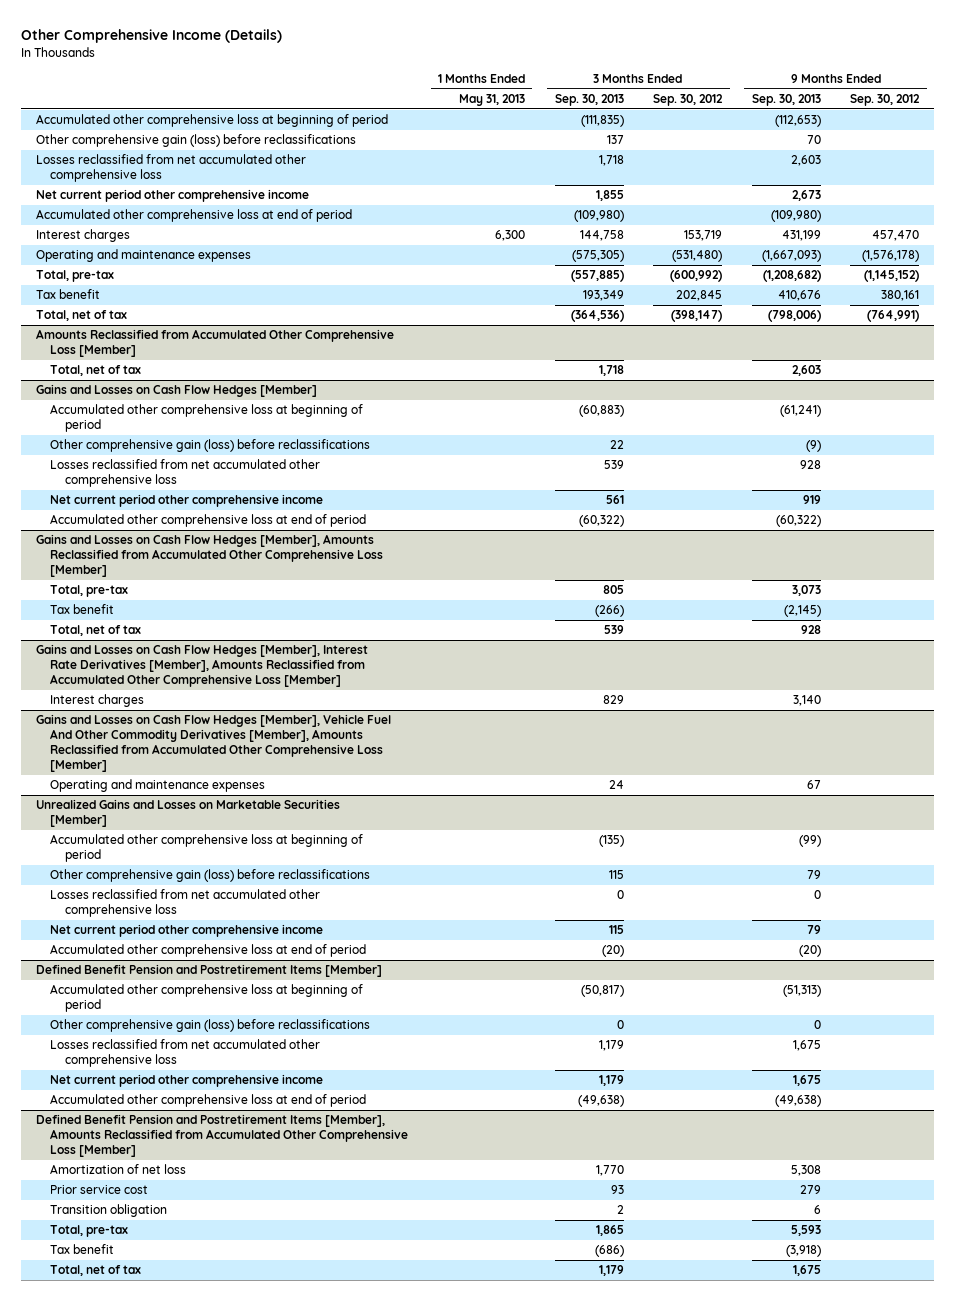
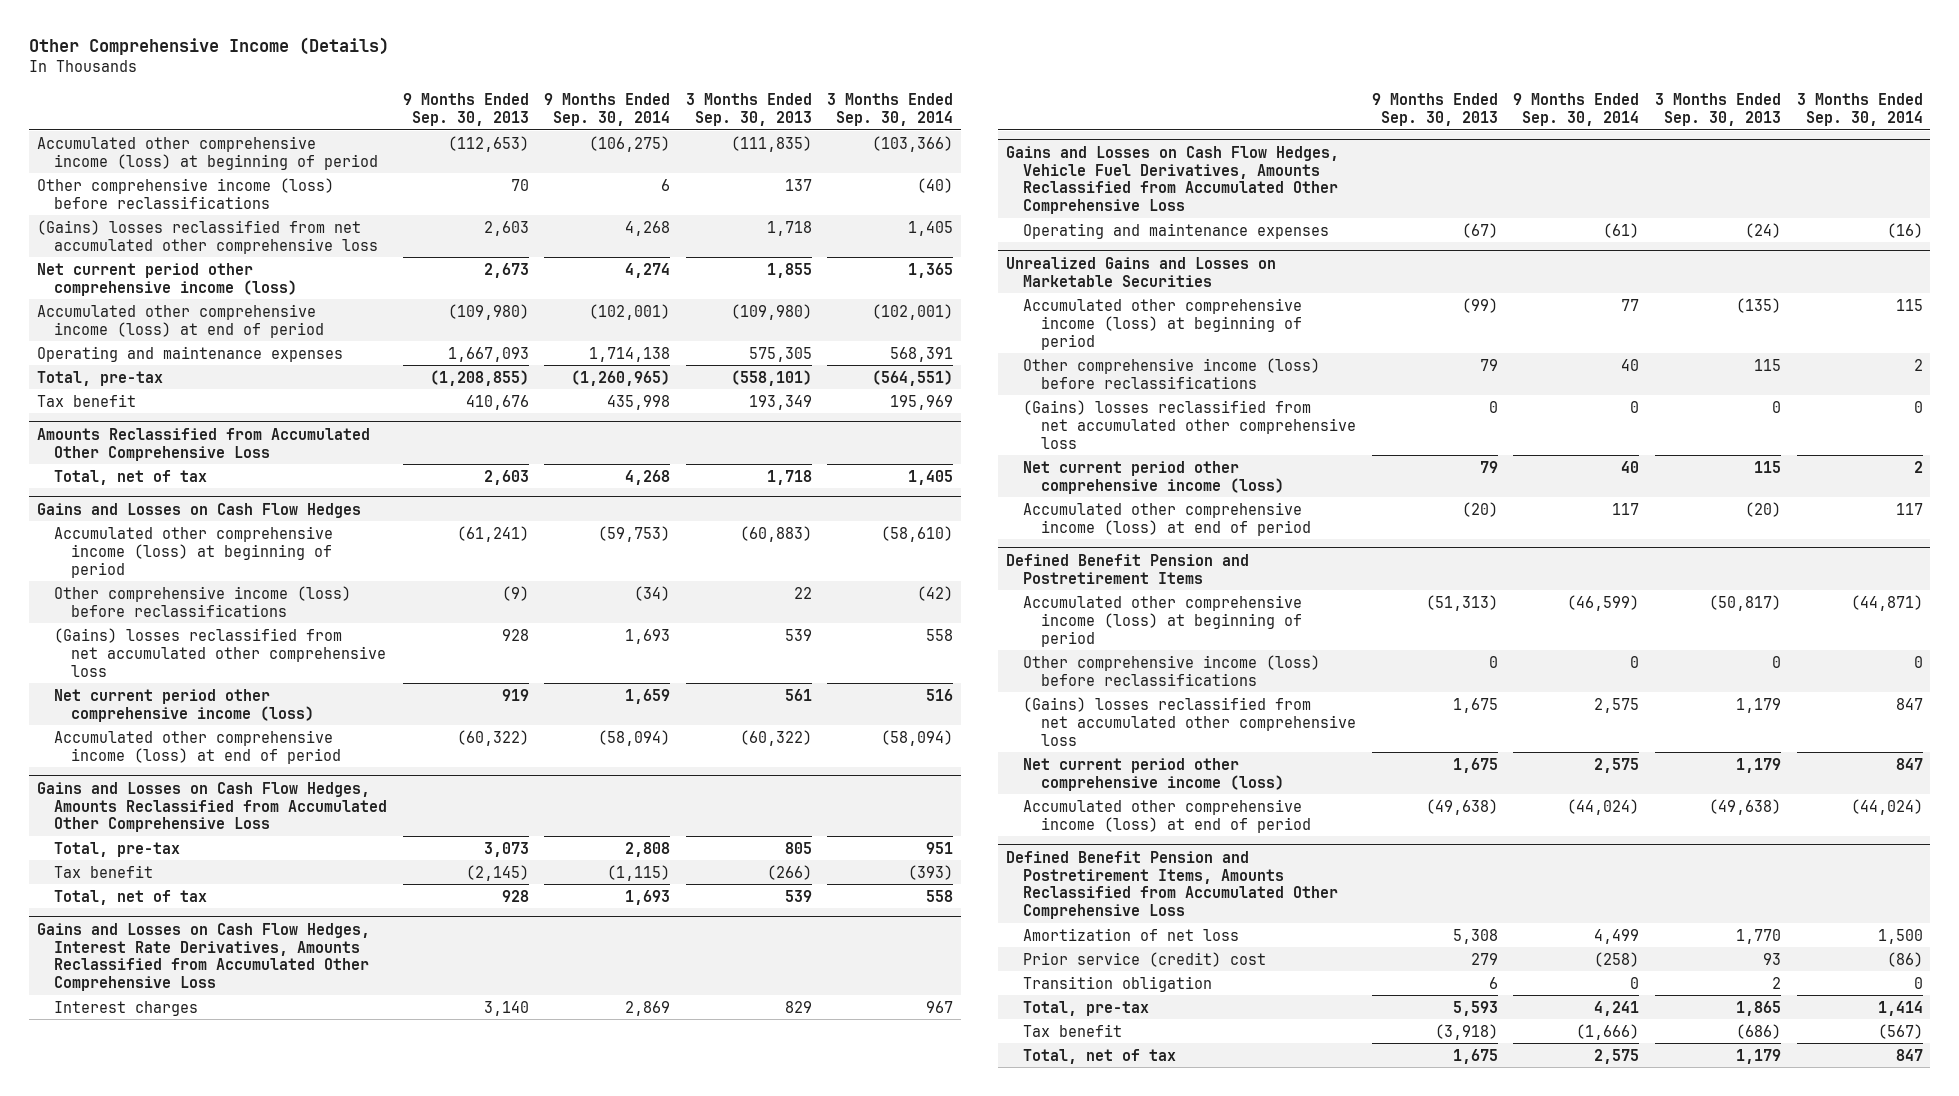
- | 1 Months Ended May 31, 2013 | 3 Months Ended Sep. 30, 2013 | 3 Months Ended Sep. 30, 2012 | 9 Months Ended Sep. 30, 2013 | 9 Months Ended Sep. 30, 2012
+ | 9 Months Ended Sep. 30, 2013 | 9 Months Ended Sep. 30, 2014 | 3 Months Ended Sep. 30, 2013 | 3 Months Ended Sep. 30, 2014
- Accumulated other comprehensive loss at beginning of period | | (111,835) | | (112,653) |
- Other comprehensive gain (loss) before reclassifications | | 137 | | 70 |
- Losses reclassified from net accumulated other comprehensive loss | | 1,718 | | 2,603 |
- Net current period other comprehensive income | | 1,855 | | 2,673 |
- Accumulated other comprehensive loss at end of period | | (109,980) | | (109,980) |
- Interest charges | 6,300 | 144,758 | 153,719 | 431,199 | 457,470
- Operating and maintenance expenses | | (575,305) | (531,480) | (1,667,093) | (1,576,178)
- Total, pre-tax | | (557,885) | (600,992) | (1,208,682) | (1,145,152)
+ Accumulated other comprehensive income (loss) at beginning of period | (112,653) | (106,275) | (111,835) | (103,366)
+ Other comprehensive income (loss) before reclassifications | 70 | 6 | 137 | (40)
+ (Gains) losses reclassified from net accumulated other comprehensive loss | 2,603 | 4,268 | 1,718 | 1,405
+ Net current period other comprehensive income (loss) | 2,673 | 4,274 | 1,855 | 1,365
+ Accumulated other comprehensive income (loss) at end of period | (109,980) | (102,001) | (109,980) | (102,001)
+ Operating and maintenance expenses | 1,667,093 | 1,714,138 | 575,305 | 568,391
+ Total, pre-tax | (1,208,855) | (1,260,965) | (558,101) | (564,551)
- Total, net of tax | | (364,536) | (398,147) | (798,006) | (764,991)
- Amounts Reclassified from Accumulated Other Comprehensive Loss [Member]
+ Amounts Reclassified from Accumulated Other Comprehensive Loss
- Gains and Losses on Cash Flow Hedges [Member]
- Accumulated other comprehensive loss at beginning of period | | (60,883) | | (61,241) |
- Other comprehensive gain (loss) before reclassifications | | 22 | | (9) |
- Losses reclassified from net accumulated other comprehensive loss | | 539 | | 928 |
- Net current period other comprehensive income | | 561 | | 919 |
- Accumulated other comprehensive loss at end of period | | (60,322) | | (60,322) |
- Gains and Losses on Cash Flow Hedges [Member], Amounts Reclassified from Accumulated Other Comprehensive Loss [Member]
+ Gains and Losses on Cash Flow Hedges
+ Accumulated other comprehensive income (loss) at beginning of period | (61,241) | (59,753) | (60,883) | (58,610)
+ Other comprehensive income (loss) before reclassifications | (9) | (34) | 22 | (42)
+ (Gains) losses reclassified from net accumulated other comprehensive loss | 928 | 1,693 | 539 | 558
+ Net current period other comprehensive income (loss) | 919 | 1,659 | 561 | 516
+ Accumulated other comprehensive income (loss) at end of period | (60,322) | (58,094) | (60,322) | (58,094)
+ Gains and Losses on Cash Flow Hedges, Amounts Reclassified from Accumulated Other Comprehensive Loss
- Gains and Losses on Cash Flow Hedges [Member], Interest Rate Derivatives [Member], Amounts Reclassified from Accumulated Other Comprehensive Loss [Member]
+ Gains and Losses on Cash Flow Hedges, Interest Rate Derivatives, Amounts Reclassified from Accumulated Other Comprehensive Loss
- Gains and Losses on Cash Flow Hedges [Member], Vehicle Fuel And Other Commodity Derivatives [Member], Amounts Reclassified from Accumulated Other Comprehensive Loss [Member]
- Operating and maintenance expenses | | 24 | | 67 |
- Unrealized Gains and Losses on Marketable Securities [Member]
- Accumulated other comprehensive loss at beginning of period | | (135) | | (99) |
- Other comprehensive gain (loss) before reclassifications | | 115 | | 79 |
- Losses reclassified from net accumulated other comprehensive loss | | 0 | | 0 |
- Net current period other comprehensive income | | 115 | | 79 |
- Accumulated other comprehensive loss at end of period | | (20) | | (20) |
- Defined Benefit Pension and Postretirement Items [Member]
- Accumulated other comprehensive loss at beginning of period | | (50,817) | | (51,313) |
- Other comprehensive gain (loss) before reclassifications | | 0 | | 0 |
- Losses reclassified from net accumulated other comprehensive loss | | 1,179 | | 1,675 |
- Net current period other comprehensive income | | 1,179 | | 1,675 |
- Accumulated other comprehensive loss at end of period | | (49,638) | | (49,638) |
- Defined Benefit Pension and Postretirement Items [Member], Amounts Reclassified from Accumulated Other Comprehensive Loss [Member]
+ Gains and Losses on Cash Flow Hedges, Vehicle Fuel Derivatives, Amounts Reclassified from Accumulated Other Comprehensive Loss
+ Operating and maintenance expenses | (67) | (61) | (24) | (16)
+ Unrealized Gains and Losses on Marketable Securities
+ Accumulated other comprehensive income (loss) at beginning of period | (99) | 77 | (135) | 115
+ Other comprehensive income (loss) before reclassifications | 79 | 40 | 115 | 2
+ (Gains) losses reclassified from net accumulated other comprehensive loss | 0 | 0 | 0 | 0
+ Net current period other comprehensive income (loss) | 79 | 40 | 115 | 2
+ Accumulated other comprehensive income (loss) at end of period | (20) | 117 | (20) | 117
+ Defined Benefit Pension and Postretirement Items
+ Accumulated other comprehensive income (loss) at beginning of period | (51,313) | (46,599) | (50,817) | (44,871)
+ Other comprehensive income (loss) before reclassifications | 0 | 0 | 0 | 0
+ (Gains) losses reclassified from net accumulated other comprehensive loss | 1,675 | 2,575 | 1,179 | 847
+ Net current period other comprehensive income (loss) | 1,675 | 2,575 | 1,179 | 847
+ Accumulated other comprehensive income (loss) at end of period | (49,638) | (44,024) | (49,638) | (44,024)
+ Defined Benefit Pension and Postretirement Items, Amounts Reclassified from Accumulated Other Comprehensive Loss
- Prior service cost | | 93 | | 279 |
+ Prior service (credit) cost | 279 | (258) | 93 | (86)

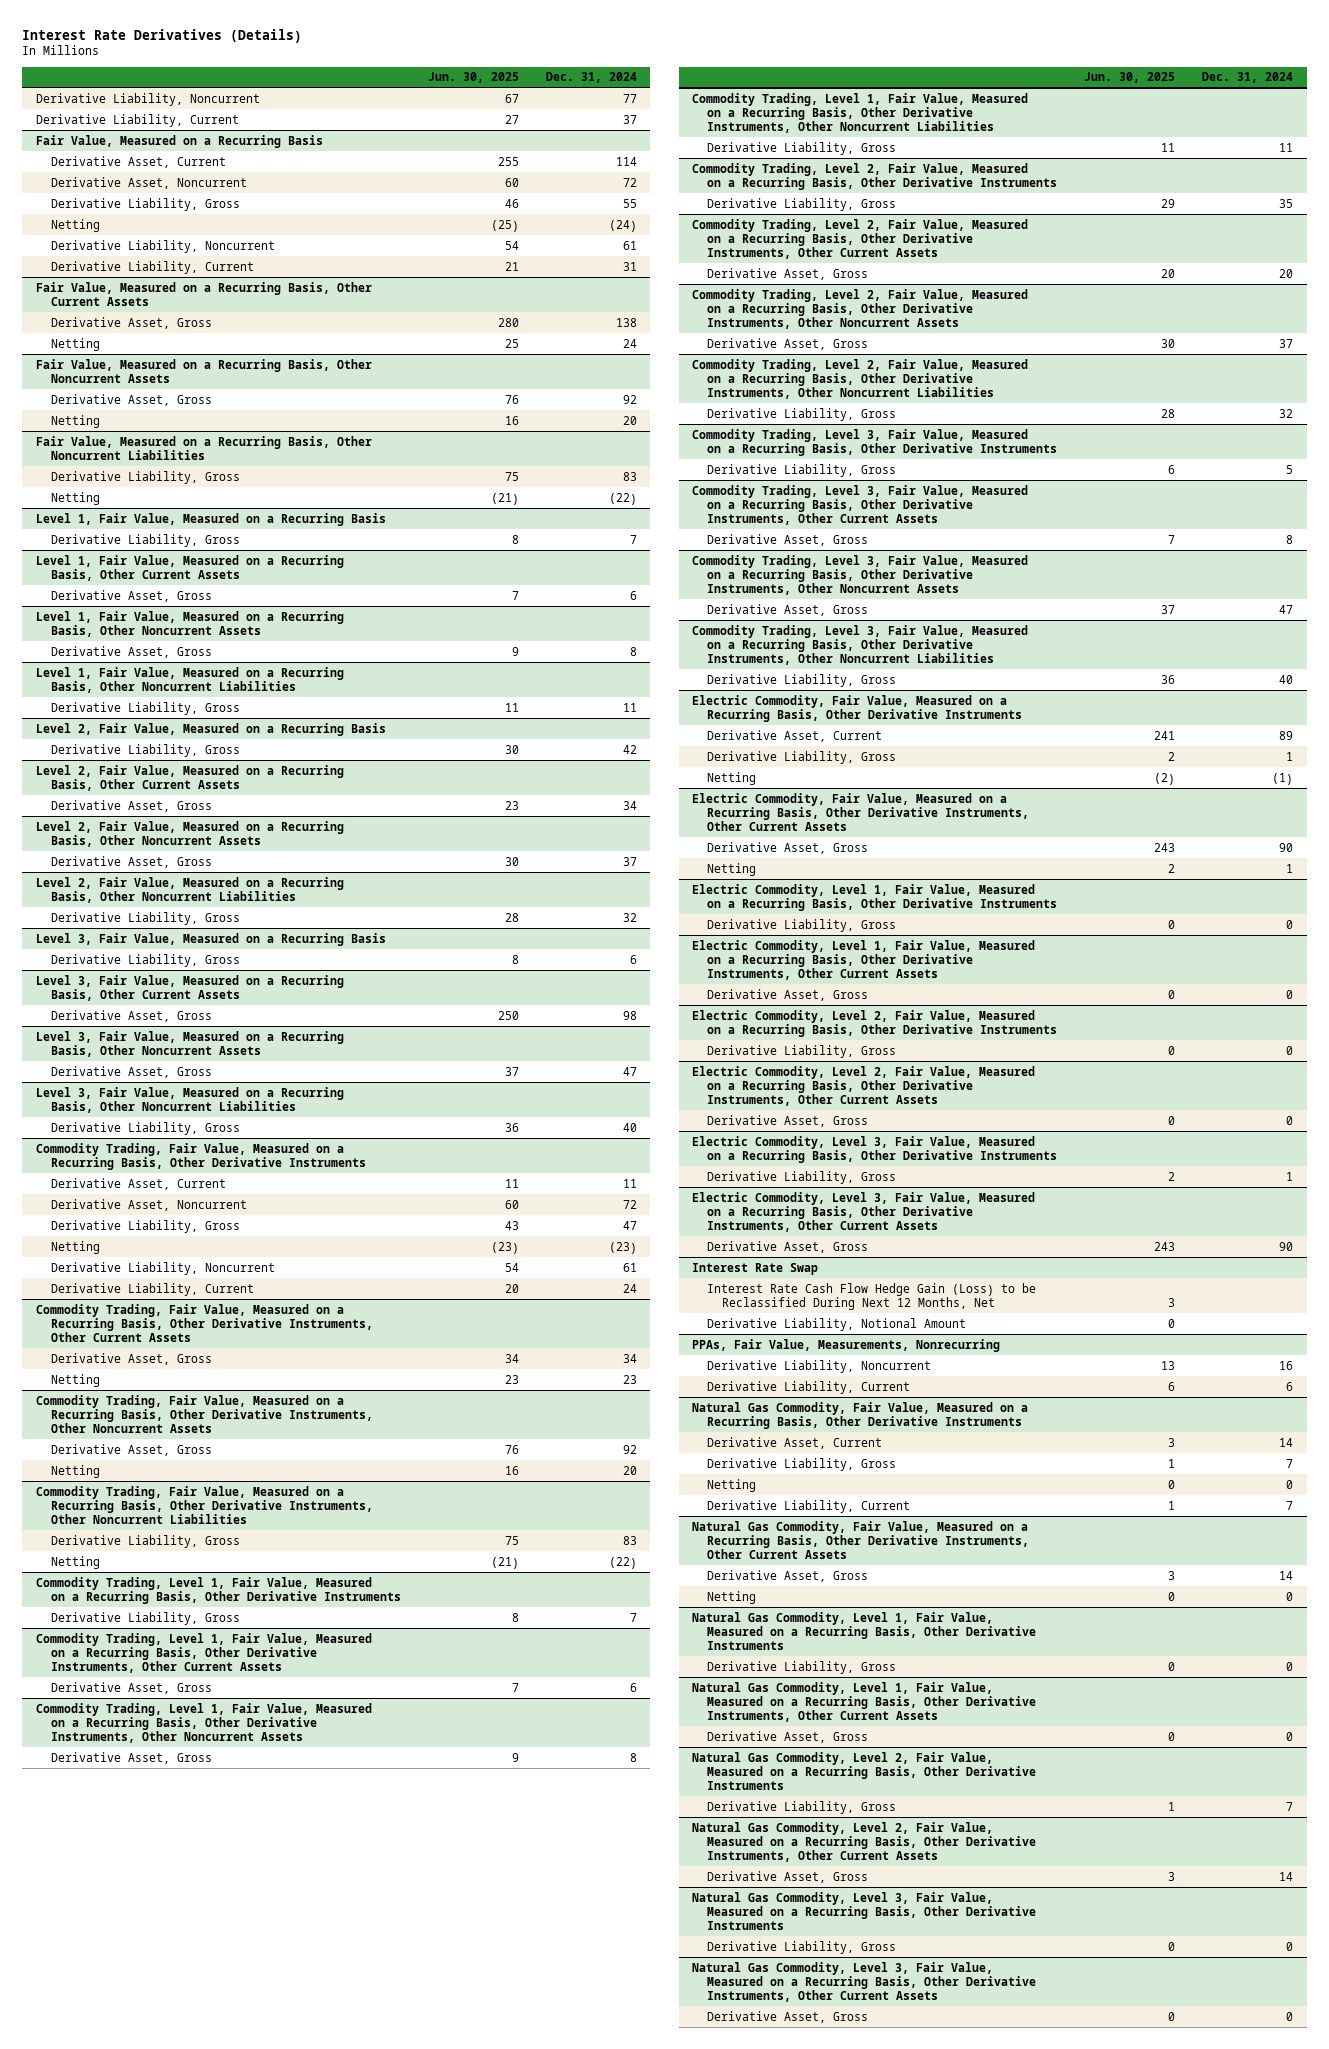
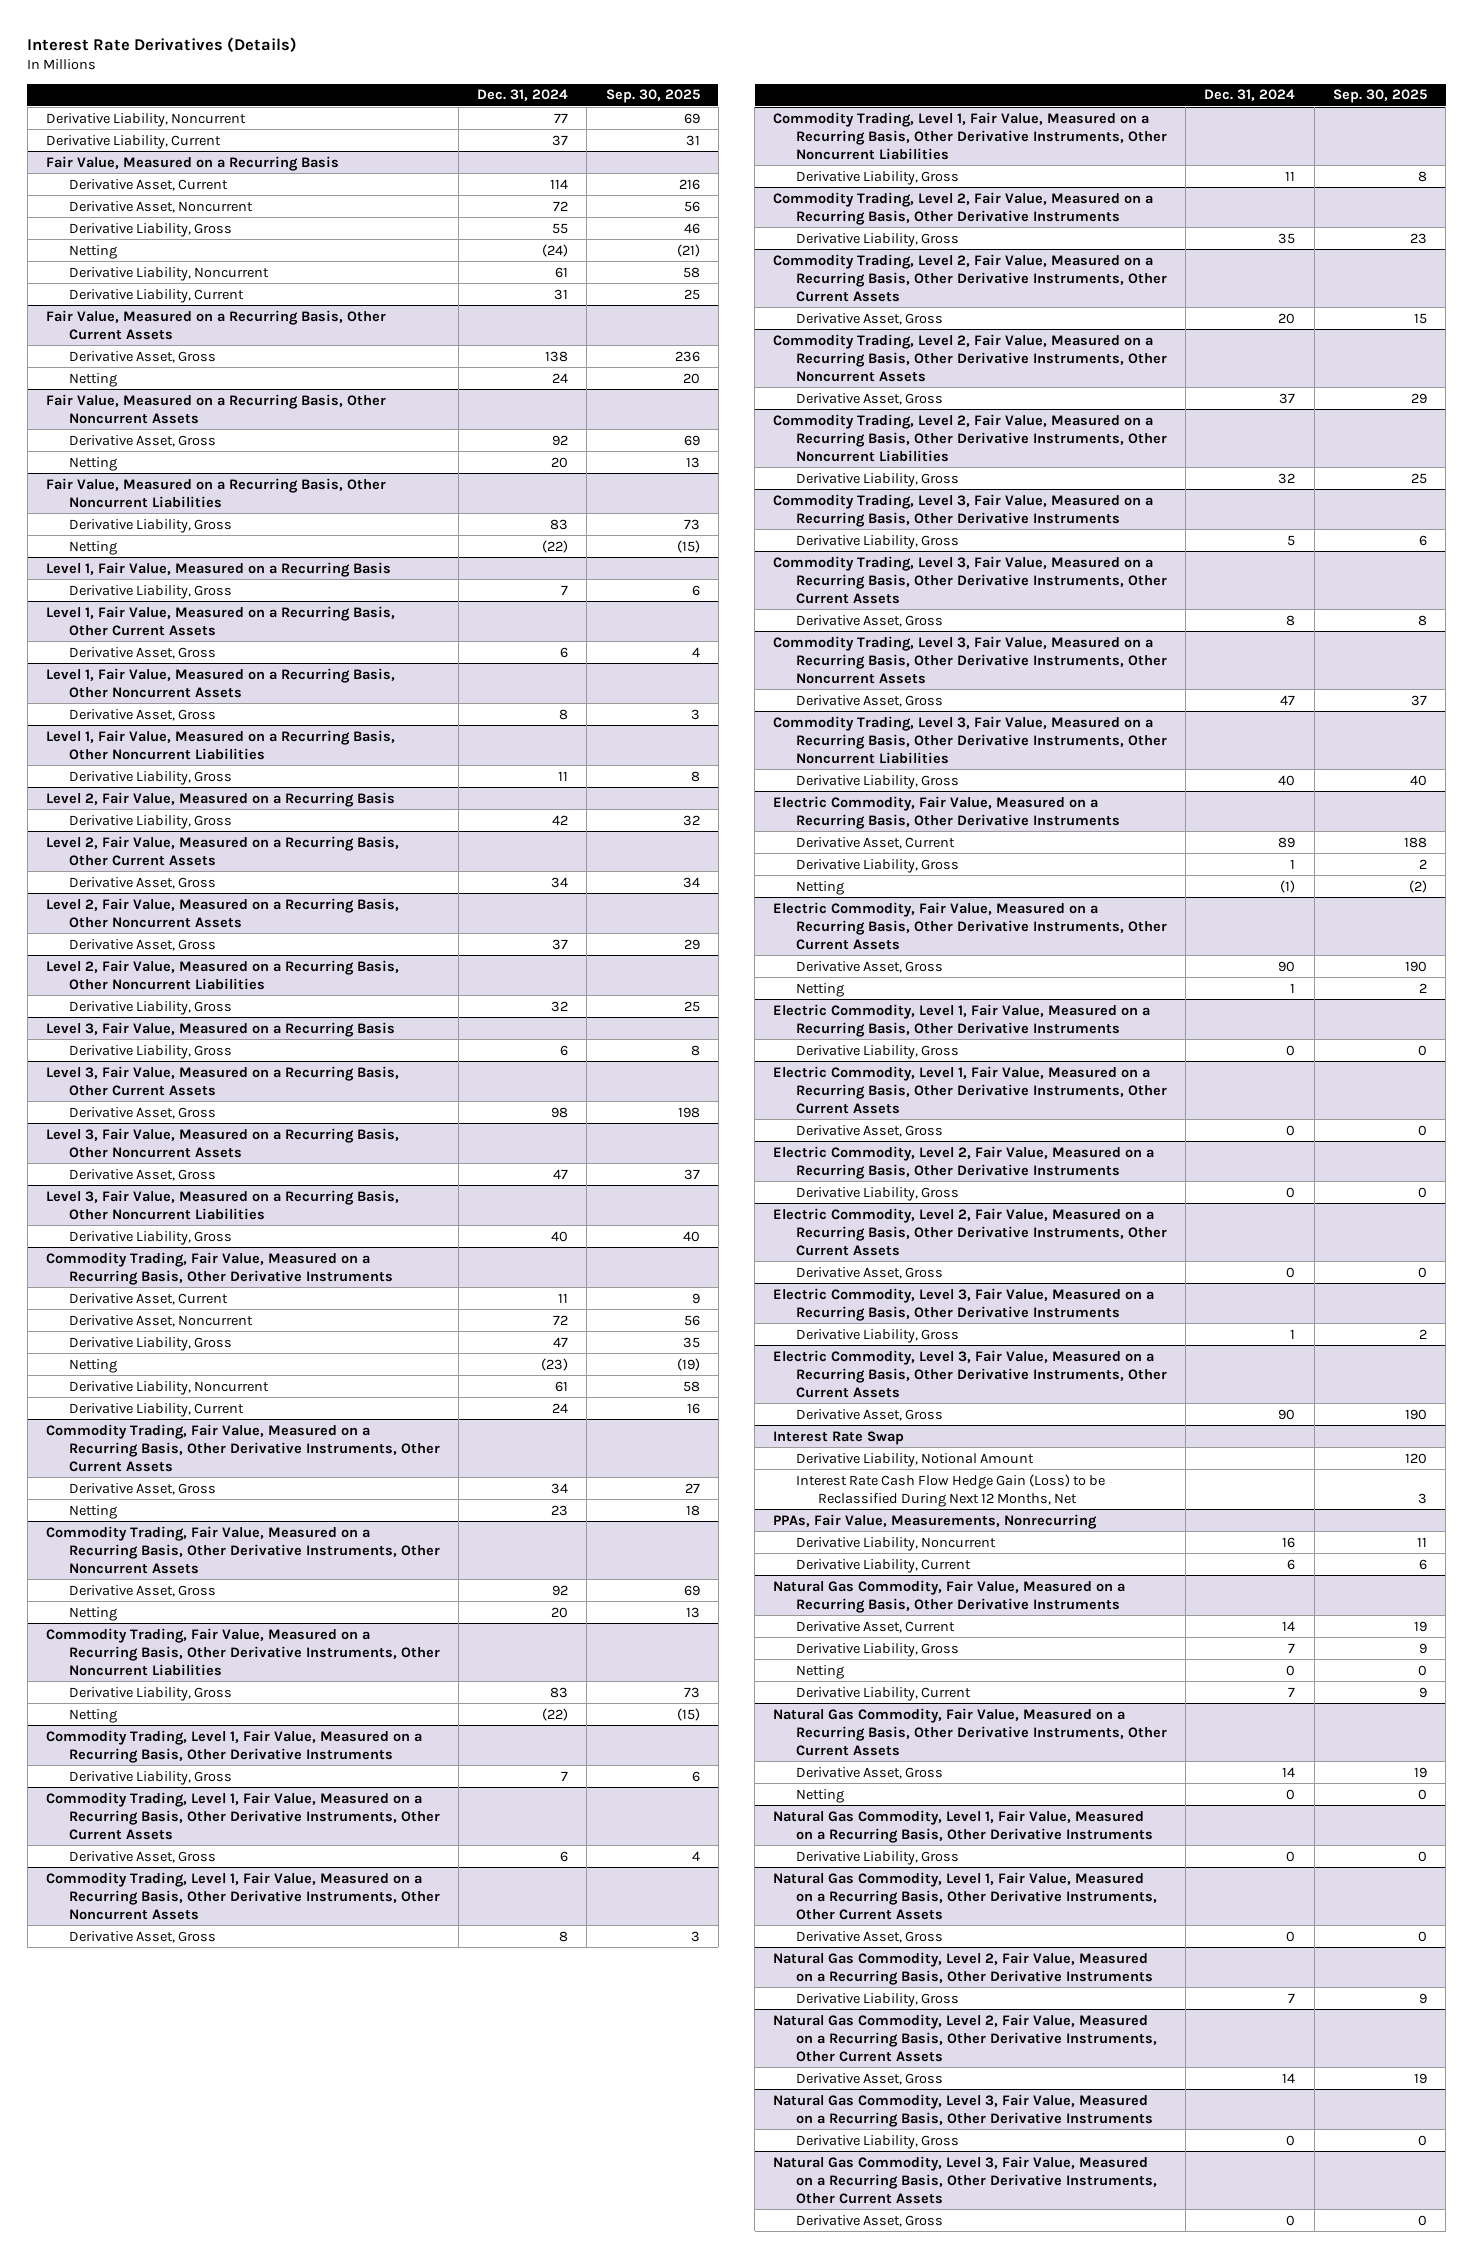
- | Jun. 30, 2025 | Dec. 31, 2024
+ | Dec. 31, 2024 | Sep. 30, 2025
@ Interest Rate Swap
moved down: Interest Rate Cash Flow Hedge Gain (Loss) to be Reclassified During Next 12 Months, Net | | 3

